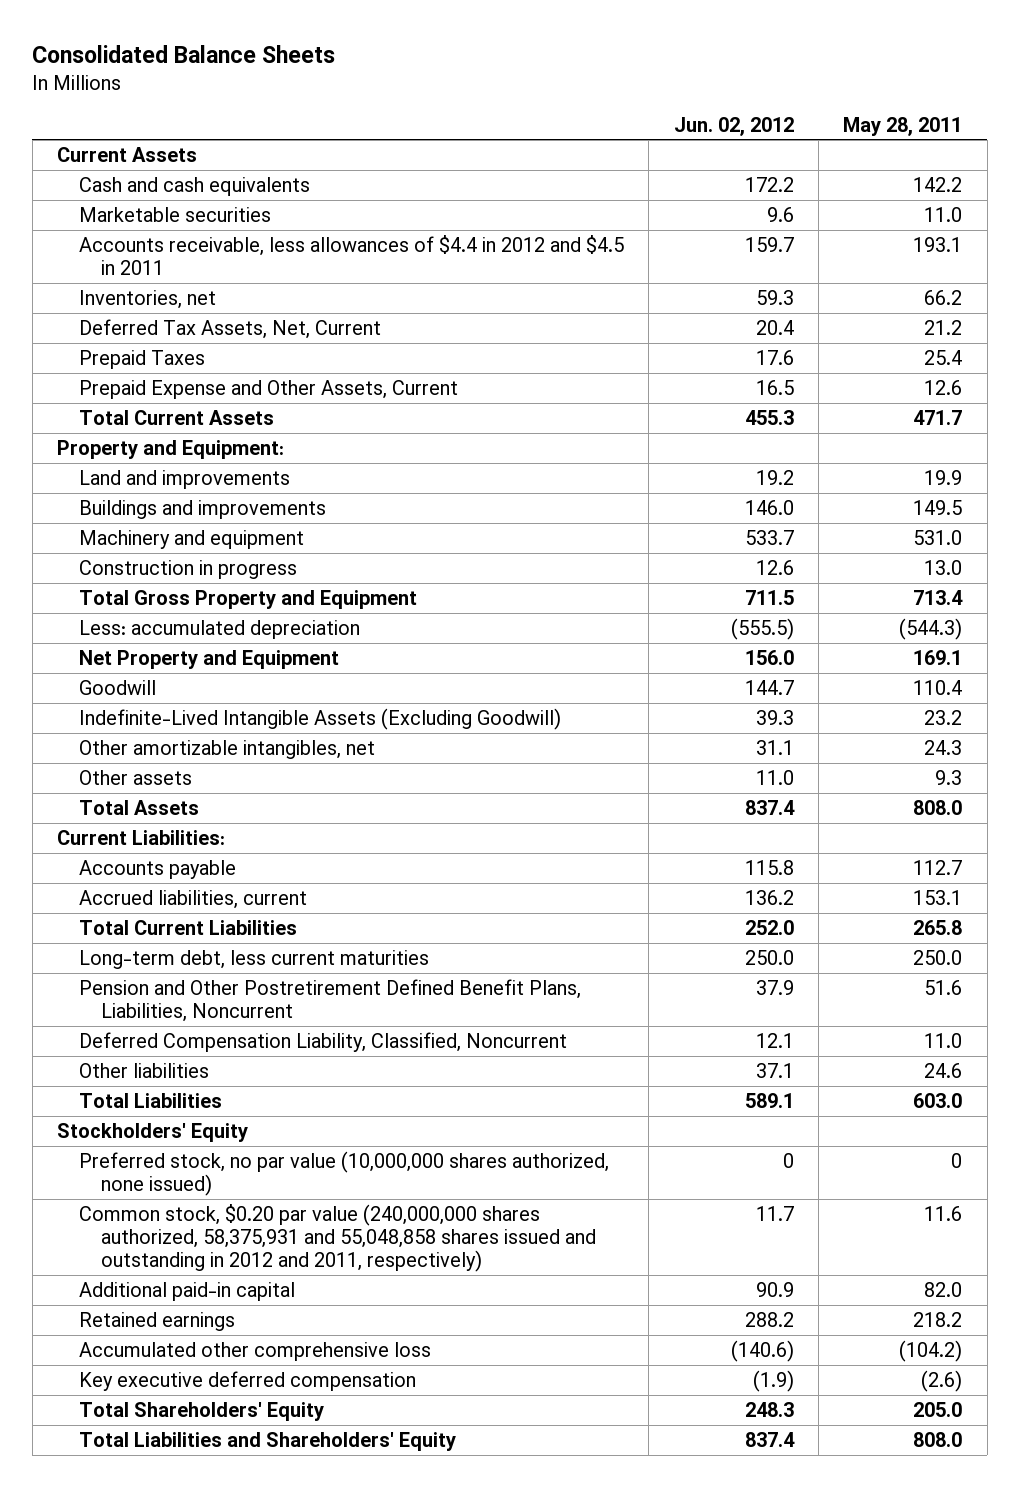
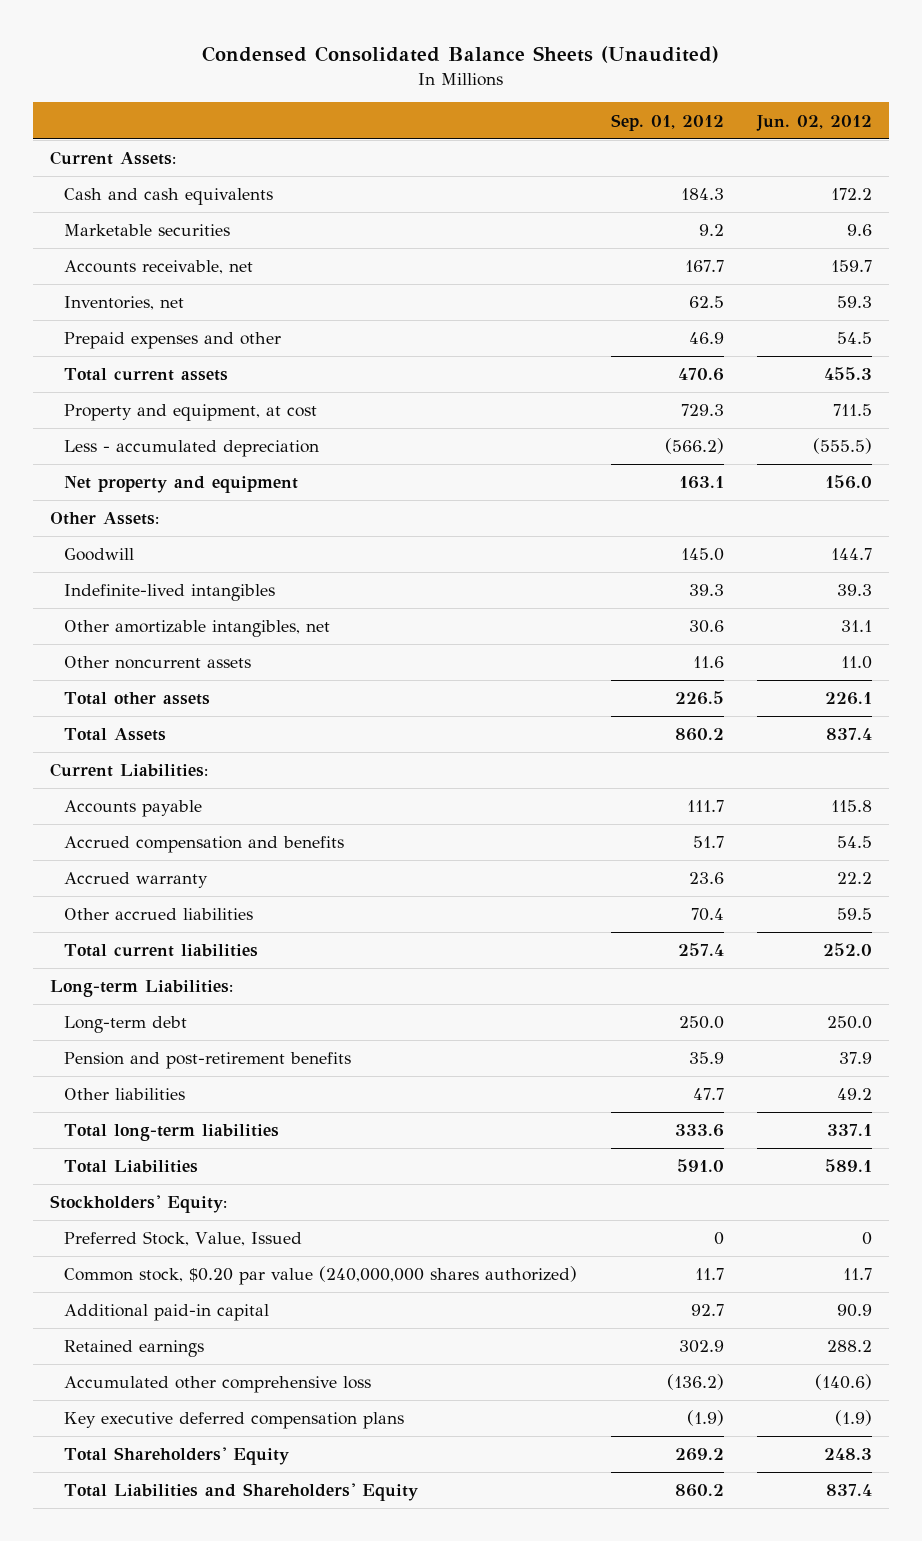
- Consolidated Balance Sheets
+ Condensed Consolidated Balance Sheets (Unaudited)
- | Jun. 02, 2012 | May 28, 2011
+ | Sep. 01, 2012 | Jun. 02, 2012
- Current Assets
+ Current Assets:
- Accounts receivable, less allowances of $4.4 in 2012 and $4.5 in 2011 | 159.7 | 193.1
+ Accounts receivable, net | 167.7 | 159.7
- Deferred Tax Assets, Net, Current | 20.4 | 21.2
- Prepaid Taxes | 17.6 | 25.4
- Prepaid Expense and Other Assets, Current | 16.5 | 12.6
- Total Current Assets | 455.3 | 471.7
- Property and Equipment:
- Land and improvements | 19.2 | 19.9
- Buildings and improvements | 146.0 | 149.5
- Machinery and equipment | 533.7 | 531.0
- Construction in progress | 12.6 | 13.0
- Total Gross Property and Equipment | 711.5 | 713.4
- Less: accumulated depreciation | (555.5) | (544.3)
- Net Property and Equipment | 156.0 | 169.1
+ Prepaid expenses and other | 46.9 | 54.5
+ Total current assets | 470.6 | 455.3
+ Property and equipment, at cost | 729.3 | 711.5
+ Less - accumulated depreciation | (566.2) | (555.5)
+ Net property and equipment | 163.1 | 156.0
+ Other Assets:
- Indefinite-Lived Intangible Assets (Excluding Goodwill) | 39.3 | 23.2
+ Indefinite-lived intangibles | 39.3 | 39.3
- Other assets | 11.0 | 9.3
+ Other noncurrent assets | 11.6 | 11.0
+ Total other assets | 226.5 | 226.1
- Accrued liabilities, current | 136.2 | 153.1
- Total Current Liabilities | 252.0 | 265.8
- Long-term debt, less current maturities | 250.0 | 250.0
- Pension and Other Postretirement Defined Benefit Plans, Liabilities, Noncurrent | 37.9 | 51.6
- Deferred Compensation Liability, Classified, Noncurrent | 12.1 | 11.0
- Other liabilities | 37.1 | 24.6
+ Accrued compensation and benefits | 51.7 | 54.5
+ Accrued warranty | 23.6 | 22.2
+ Other accrued liabilities | 70.4 | 59.5
+ Total current liabilities | 257.4 | 252.0
+ Long-term Liabilities:
+ Long-term debt | 250.0 | 250.0
+ Pension and post-retirement benefits | 35.9 | 37.9
+ Other liabilities | 47.7 | 49.2
+ Total long-term liabilities | 333.6 | 337.1
- Stockholders' Equity
- Preferred stock, no par value (10,000,000 shares authorized, none issued) | 0 | 0
- Common stock, $0.20 par value (240,000,000 shares authorized, 58,375,931 and 55,048,858 shares issued and outstanding in 2012 and 2011, respectively) | 11.7 | 11.6
+ Stockholders' Equity:
+ Preferred Stock, Value, Issued | 0 | 0
+ Common stock, $0.20 par value (240,000,000 shares authorized) | 11.7 | 11.7
- Key executive deferred compensation | (1.9) | (2.6)
+ Key executive deferred compensation plans | (1.9) | (1.9)

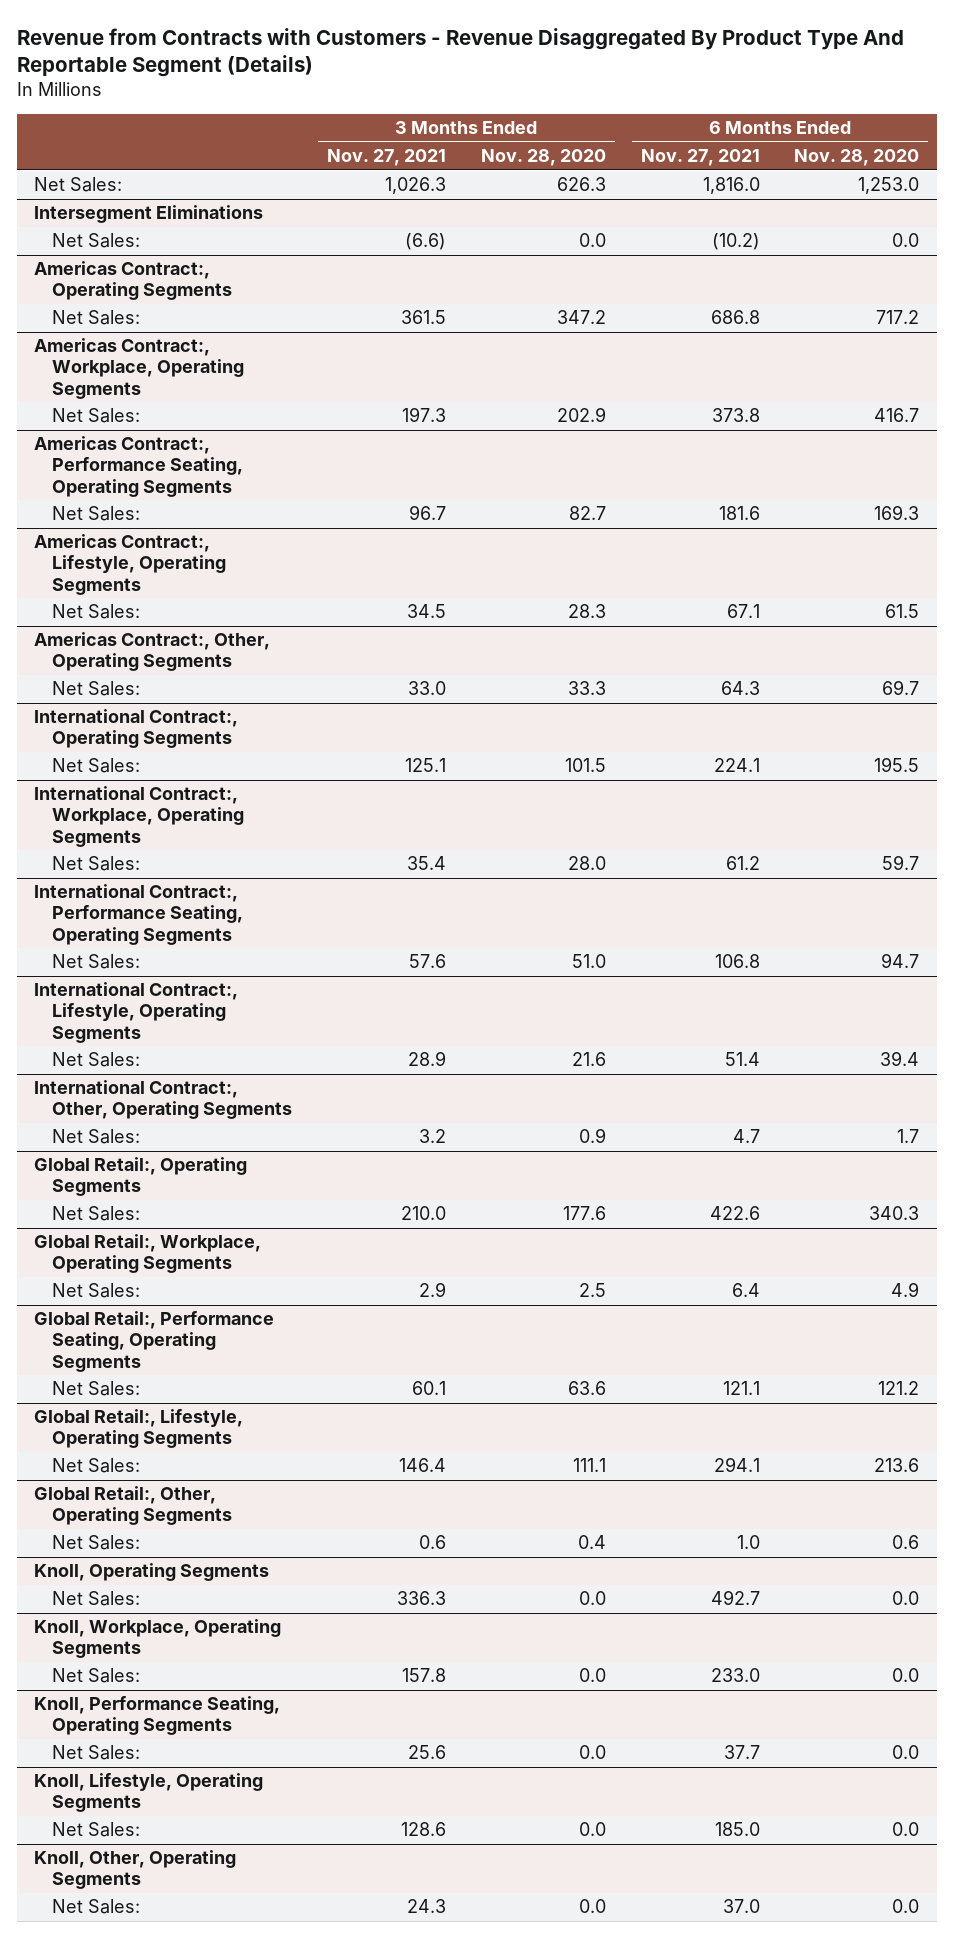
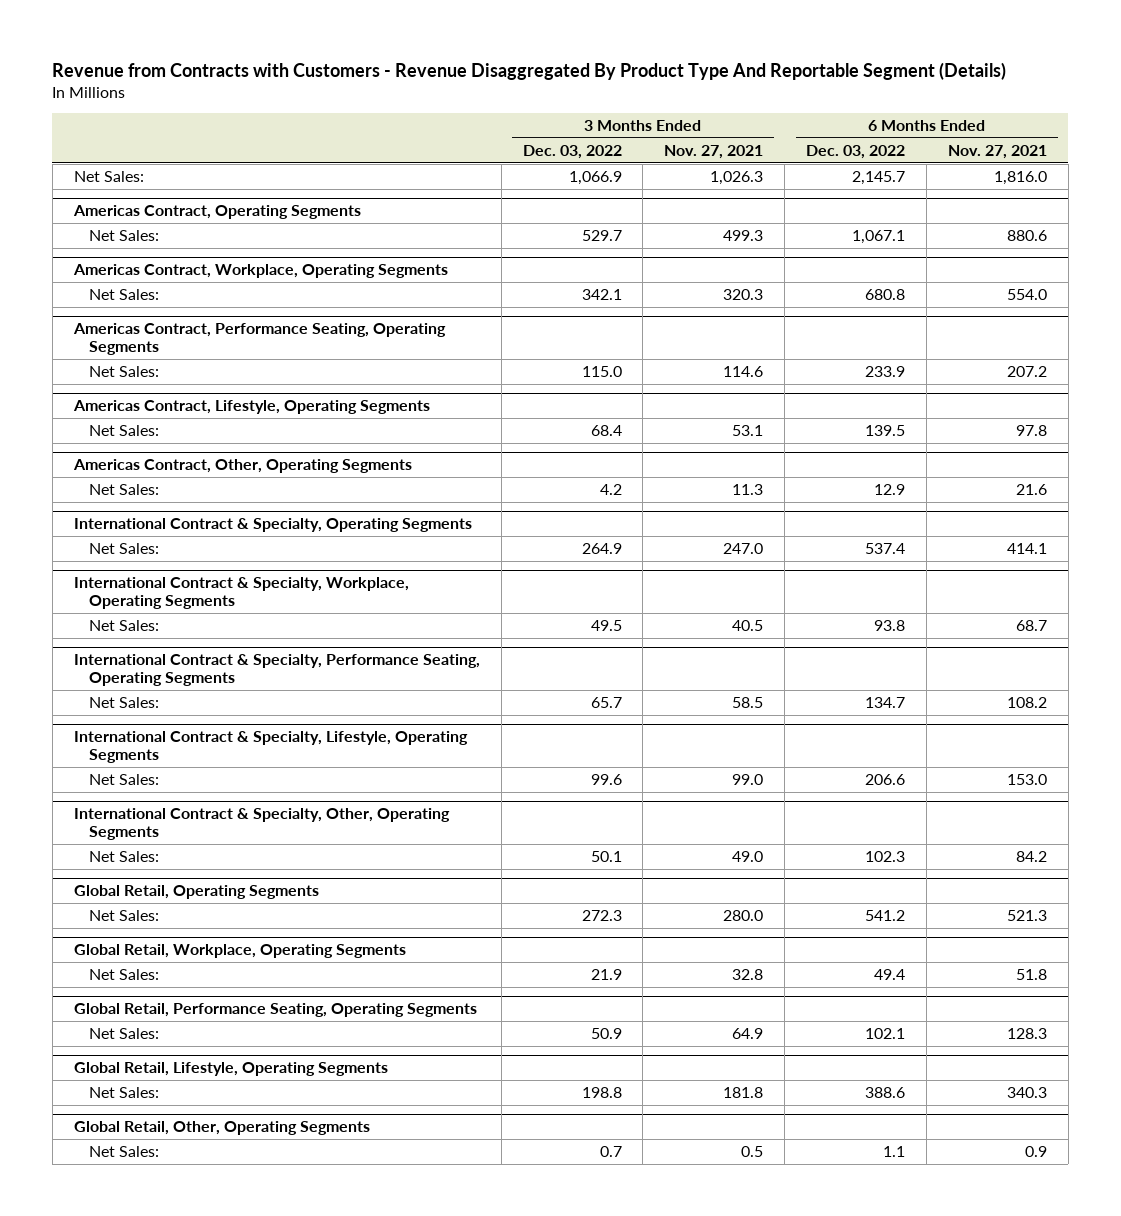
- | 3 Months Ended Nov. 27, 2021 | 3 Months Ended Nov. 28, 2020 | 6 Months Ended Nov. 27, 2021 | 6 Months Ended Nov. 28, 2020
+ | 3 Months Ended Dec. 03, 2022 | 3 Months Ended Nov. 27, 2021 | 6 Months Ended Dec. 03, 2022 | 6 Months Ended Nov. 27, 2021
- Intersegment Eliminations
- Net Sales: | (6.6) | 0.0 | (10.2) | 0.0
- Americas Contract:, Operating Segments
- Net Sales: | 361.5 | 347.2 | 686.8 | 717.2
- Americas Contract:, Workplace, Operating Segments
- Net Sales: | 197.3 | 202.9 | 373.8 | 416.7
- Americas Contract:, Performance Seating, Operating Segments
- Net Sales: | 96.7 | 82.7 | 181.6 | 169.3
- Americas Contract:, Lifestyle, Operating Segments
- Net Sales: | 34.5 | 28.3 | 67.1 | 61.5
- Americas Contract:, Other, Operating Segments
- Net Sales: | 33.0 | 33.3 | 64.3 | 69.7
- International Contract:, Operating Segments
- Net Sales: | 125.1 | 101.5 | 224.1 | 195.5
- International Contract:, Workplace, Operating Segments
- Net Sales: | 35.4 | 28.0 | 61.2 | 59.7
- International Contract:, Performance Seating, Operating Segments
- Net Sales: | 57.6 | 51.0 | 106.8 | 94.7
- International Contract:, Lifestyle, Operating Segments
- Net Sales: | 28.9 | 21.6 | 51.4 | 39.4
- International Contract:, Other, Operating Segments
- Net Sales: | 3.2 | 0.9 | 4.7 | 1.7
- Global Retail:, Operating Segments
- Net Sales: | 210.0 | 177.6 | 422.6 | 340.3
- Global Retail:, Workplace, Operating Segments
- Net Sales: | 2.9 | 2.5 | 6.4 | 4.9
- Global Retail:, Performance Seating, Operating Segments
- Net Sales: | 60.1 | 63.6 | 121.1 | 121.2
- Global Retail:, Lifestyle, Operating Segments
- Net Sales: | 146.4 | 111.1 | 294.1 | 213.6
- Global Retail:, Other, Operating Segments
- Net Sales: | 0.6 | 0.4 | 1.0 | 0.6
- Knoll, Operating Segments
- Net Sales: | 336.3 | 0.0 | 492.7 | 0.0
- Knoll, Workplace, Operating Segments
- Net Sales: | 157.8 | 0.0 | 233.0 | 0.0
- Knoll, Performance Seating, Operating Segments
- Net Sales: | 25.6 | 0.0 | 37.7 | 0.0
- Knoll, Lifestyle, Operating Segments
- Net Sales: | 128.6 | 0.0 | 185.0 | 0.0
- Knoll, Other, Operating Segments
- Net Sales: | 24.3 | 0.0 | 37.0 | 0.0
+ Americas Contract, Operating Segments
+ Net Sales: | 529.7 | 499.3 | 1,067.1 | 880.6
+ Americas Contract, Workplace, Operating Segments
+ Net Sales: | 342.1 | 320.3 | 680.8 | 554.0
+ Americas Contract, Performance Seating, Operating Segments
+ Net Sales: | 115.0 | 114.6 | 233.9 | 207.2
+ Americas Contract, Lifestyle, Operating Segments
+ Net Sales: | 68.4 | 53.1 | 139.5 | 97.8
+ Americas Contract, Other, Operating Segments
+ Net Sales: | 4.2 | 11.3 | 12.9 | 21.6
+ International Contract & Specialty, Operating Segments
+ Net Sales: | 264.9 | 247.0 | 537.4 | 414.1
+ International Contract & Specialty, Workplace, Operating Segments
+ Net Sales: | 49.5 | 40.5 | 93.8 | 68.7
+ International Contract & Specialty, Performance Seating, Operating Segments
+ Net Sales: | 65.7 | 58.5 | 134.7 | 108.2
+ International Contract & Specialty, Lifestyle, Operating Segments
+ Net Sales: | 99.6 | 99.0 | 206.6 | 153.0
+ International Contract & Specialty, Other, Operating Segments
+ Net Sales: | 50.1 | 49.0 | 102.3 | 84.2
+ Global Retail, Operating Segments
+ Net Sales: | 272.3 | 280.0 | 541.2 | 521.3
+ Global Retail, Workplace, Operating Segments
+ Net Sales: | 21.9 | 32.8 | 49.4 | 51.8
+ Global Retail, Performance Seating, Operating Segments
+ Net Sales: | 50.9 | 64.9 | 102.1 | 128.3
+ Global Retail, Lifestyle, Operating Segments
+ Net Sales: | 198.8 | 181.8 | 388.6 | 340.3
+ Global Retail, Other, Operating Segments
+ Net Sales: | 0.7 | 0.5 | 1.1 | 0.9

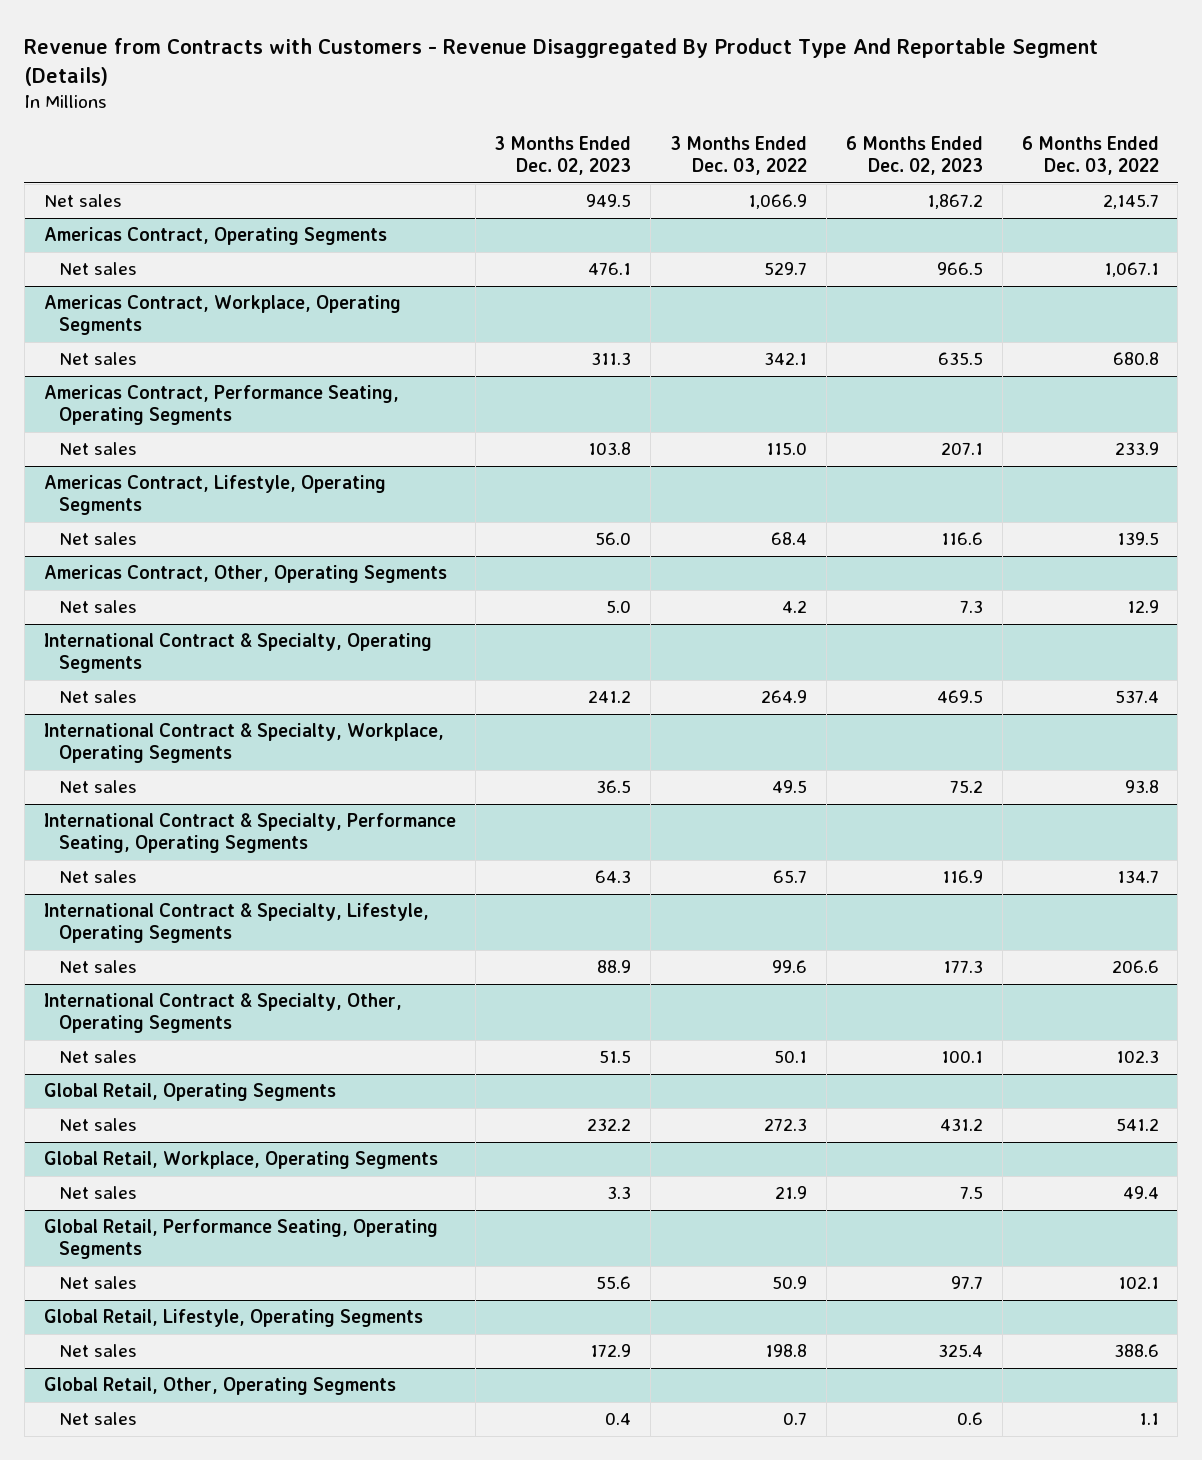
- | 3 Months Ended Dec. 03, 2022 | 3 Months Ended Nov. 27, 2021 | 6 Months Ended Dec. 03, 2022 | 6 Months Ended Nov. 27, 2021
+ | 3 Months Ended Dec. 02, 2023 | 3 Months Ended Dec. 03, 2022 | 6 Months Ended Dec. 02, 2023 | 6 Months Ended Dec. 03, 2022
- Net Sales: | 1,066.9 | 1,026.3 | 2,145.7 | 1,816.0
+ Net sales | 949.5 | 1,066.9 | 1,867.2 | 2,145.7
@ Americas Contract, Operating Segments
- Net Sales: | 529.7 | 499.3 | 1,067.1 | 880.6
+ Net sales | 476.1 | 529.7 | 966.5 | 1,067.1
@ Americas Contract, Workplace, Operating Segments
- Net Sales: | 342.1 | 320.3 | 680.8 | 554.0
+ Net sales | 311.3 | 342.1 | 635.5 | 680.8
@ Americas Contract, Performance Seating, Operating Segments
- Net Sales: | 115.0 | 114.6 | 233.9 | 207.2
+ Net sales | 103.8 | 115.0 | 207.1 | 233.9
@ Americas Contract, Lifestyle, Operating Segments
- Net Sales: | 68.4 | 53.1 | 139.5 | 97.8
+ Net sales | 56.0 | 68.4 | 116.6 | 139.5
@ Americas Contract, Other, Operating Segments
- Net Sales: | 4.2 | 11.3 | 12.9 | 21.6
+ Net sales | 5.0 | 4.2 | 7.3 | 12.9
@ International Contract & Specialty, Operating Segments
- Net Sales: | 264.9 | 247.0 | 537.4 | 414.1
+ Net sales | 241.2 | 264.9 | 469.5 | 537.4
@ International Contract & Specialty, Workplace, Operating Segments
- Net Sales: | 49.5 | 40.5 | 93.8 | 68.7
+ Net sales | 36.5 | 49.5 | 75.2 | 93.8
@ International Contract & Specialty, Performance Seating, Operating Segments
- Net Sales: | 65.7 | 58.5 | 134.7 | 108.2
+ Net sales | 64.3 | 65.7 | 116.9 | 134.7
@ International Contract & Specialty, Lifestyle, Operating Segments
- Net Sales: | 99.6 | 99.0 | 206.6 | 153.0
+ Net sales | 88.9 | 99.6 | 177.3 | 206.6
@ International Contract & Specialty, Other, Operating Segments
- Net Sales: | 50.1 | 49.0 | 102.3 | 84.2
+ Net sales | 51.5 | 50.1 | 100.1 | 102.3
@ Global Retail, Operating Segments
- Net Sales: | 272.3 | 280.0 | 541.2 | 521.3
+ Net sales | 232.2 | 272.3 | 431.2 | 541.2
@ Global Retail, Workplace, Operating Segments
- Net Sales: | 21.9 | 32.8 | 49.4 | 51.8
+ Net sales | 3.3 | 21.9 | 7.5 | 49.4
@ Global Retail, Performance Seating, Operating Segments
- Net Sales: | 50.9 | 64.9 | 102.1 | 128.3
+ Net sales | 55.6 | 50.9 | 97.7 | 102.1
@ Global Retail, Lifestyle, Operating Segments
- Net Sales: | 198.8 | 181.8 | 388.6 | 340.3
+ Net sales | 172.9 | 198.8 | 325.4 | 388.6
@ Global Retail, Other, Operating Segments
- Net Sales: | 0.7 | 0.5 | 1.1 | 0.9
+ Net sales | 0.4 | 0.7 | 0.6 | 1.1

